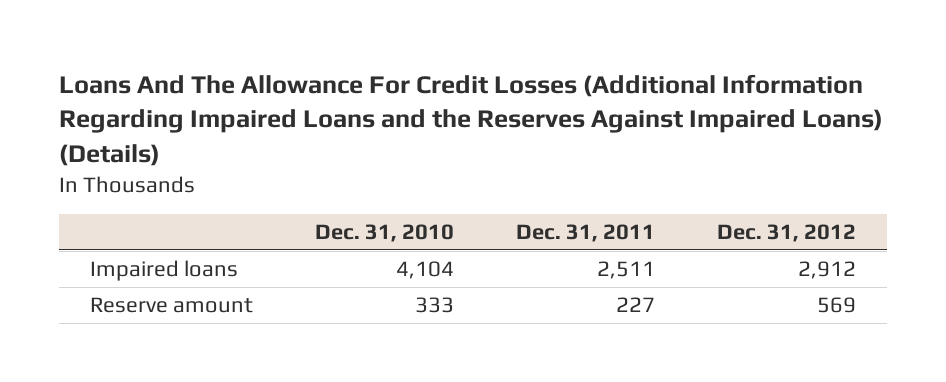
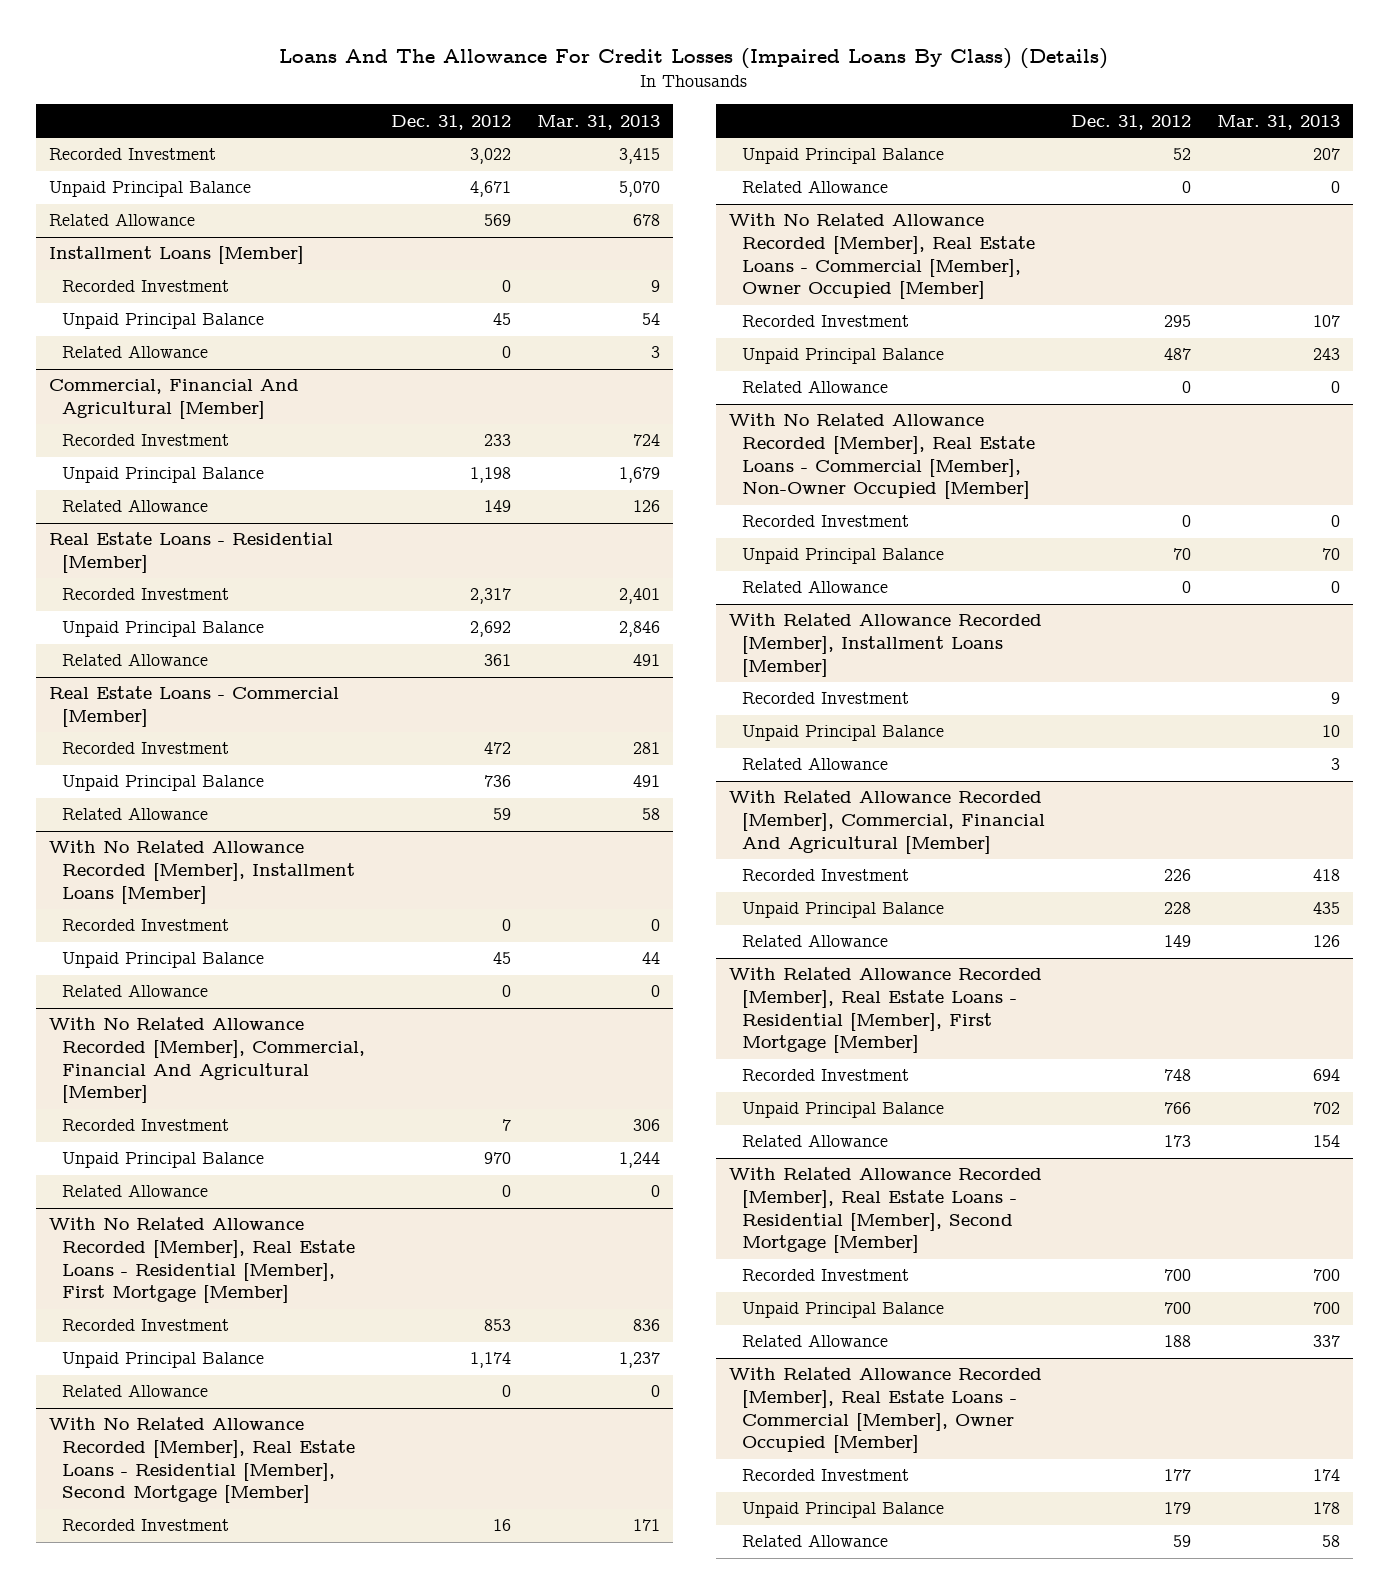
- Loans And The Allowance For Credit Losses (Additional Information Regarding Impaired Loans and the Reserves Against Impaired Loans) (Details)
+ Loans And The Allowance For Credit Losses (Impaired Loans By Class) (Details)
- | Dec. 31, 2010 | Dec. 31, 2011 | Dec. 31, 2012
+ | Dec. 31, 2012 | Mar. 31, 2013
- Impaired loans | 4,104 | 2,511 | 2,912
- Reserve amount | 333 | 227 | 569
+ Recorded Investment | 3,022 | 3,415
+ Unpaid Principal Balance | 4,671 | 5,070
+ Related Allowance | 569 | 678
+ Installment Loans [Member]
+ Recorded Investment | 0 | 9
+ Unpaid Principal Balance | 45 | 54
+ Related Allowance | 0 | 3
+ Commercial, Financial And Agricultural [Member]
+ Recorded Investment | 233 | 724
+ Unpaid Principal Balance | 1,198 | 1,679
+ Related Allowance | 149 | 126
+ Real Estate Loans - Residential [Member]
+ Recorded Investment | 2,317 | 2,401
+ Unpaid Principal Balance | 2,692 | 2,846
+ Related Allowance | 361 | 491
+ Real Estate Loans - Commercial [Member]
+ Recorded Investment | 472 | 281
+ Unpaid Principal Balance | 736 | 491
+ Related Allowance | 59 | 58
+ With No Related Allowance Recorded [Member], Installment Loans [Member]
+ Recorded Investment | 0 | 0
+ Unpaid Principal Balance | 45 | 44
+ Related Allowance | 0 | 0
+ With No Related Allowance Recorded [Member], Commercial, Financial And Agricultural [Member]
+ Recorded Investment | 7 | 306
+ Unpaid Principal Balance | 970 | 1,244
+ Related Allowance | 0 | 0
+ With No Related Allowance Recorded [Member], Real Estate Loans - Residential [Member], First Mortgage [Member]
+ Recorded Investment | 853 | 836
+ Unpaid Principal Balance | 1,174 | 1,237
+ Related Allowance | 0 | 0
+ With No Related Allowance Recorded [Member], Real Estate Loans - Residential [Member], Second Mortgage [Member]
+ Recorded Investment | 16 | 171
+ Unpaid Principal Balance | 52 | 207
+ Related Allowance | 0 | 0
+ With No Related Allowance Recorded [Member], Real Estate Loans - Commercial [Member], Owner Occupied [Member]
+ Recorded Investment | 295 | 107
+ Unpaid Principal Balance | 487 | 243
+ Related Allowance | 0 | 0
+ With No Related Allowance Recorded [Member], Real Estate Loans - Commercial [Member], Non-Owner Occupied [Member]
+ Recorded Investment | 0 | 0
+ Unpaid Principal Balance | 70 | 70
+ Related Allowance | 0 | 0
+ With Related Allowance Recorded [Member], Installment Loans [Member]
+ Recorded Investment | | 9
+ Unpaid Principal Balance | | 10
+ Related Allowance | | 3
+ With Related Allowance Recorded [Member], Commercial, Financial And Agricultural [Member]
+ Recorded Investment | 226 | 418
+ Unpaid Principal Balance | 228 | 435
+ Related Allowance | 149 | 126
+ With Related Allowance Recorded [Member], Real Estate Loans - Residential [Member], First Mortgage [Member]
+ Recorded Investment | 748 | 694
+ Unpaid Principal Balance | 766 | 702
+ Related Allowance | 173 | 154
+ With Related Allowance Recorded [Member], Real Estate Loans - Residential [Member], Second Mortgage [Member]
+ Recorded Investment | 700 | 700
+ Unpaid Principal Balance | 700 | 700
+ Related Allowance | 188 | 337
+ With Related Allowance Recorded [Member], Real Estate Loans - Commercial [Member], Owner Occupied [Member]
+ Recorded Investment | 177 | 174
+ Unpaid Principal Balance | 179 | 178
+ Related Allowance | 59 | 58

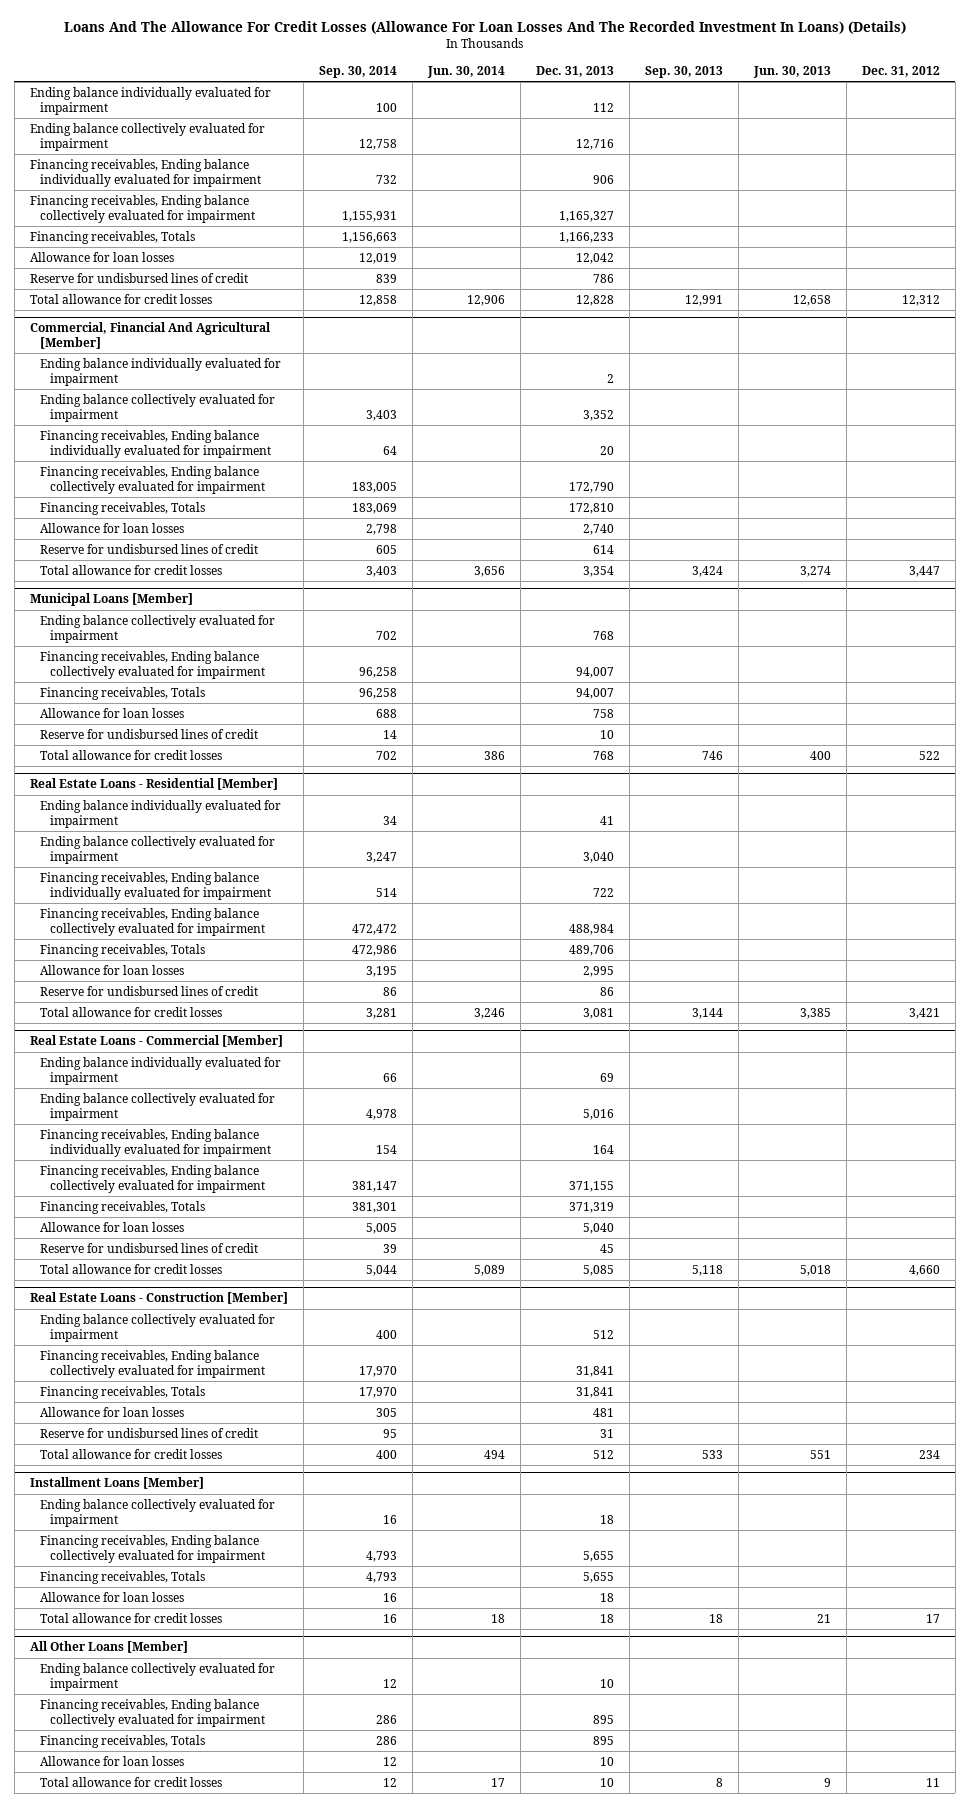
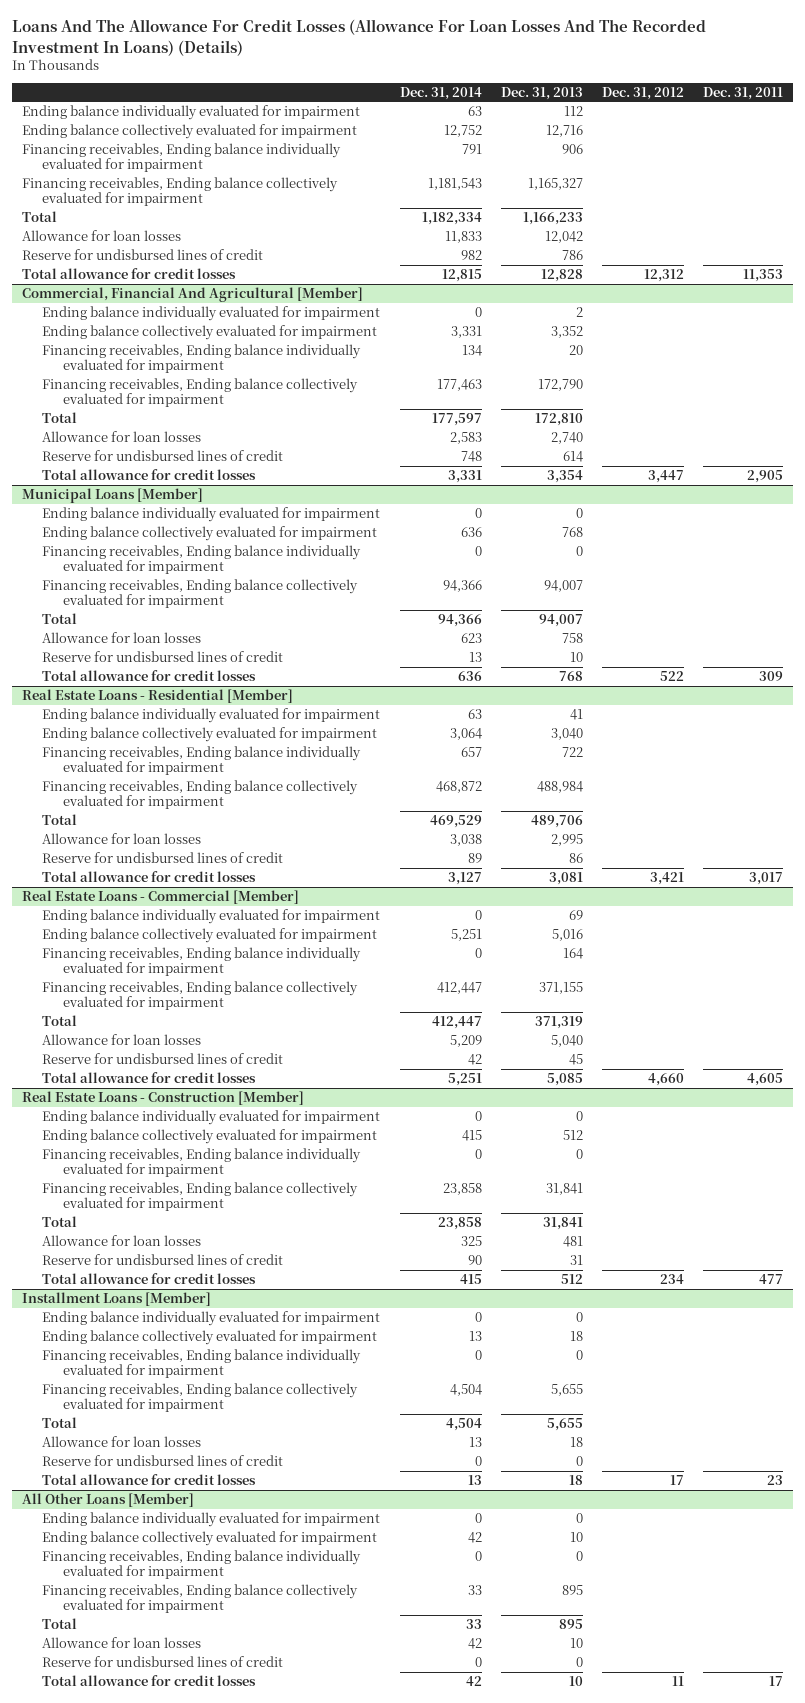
- | Sep. 30, 2014 | Jun. 30, 2014 | Dec. 31, 2013 | Sep. 30, 2013 | Jun. 30, 2013 | Dec. 31, 2012
+ | Dec. 31, 2014 | Dec. 31, 2013 | Dec. 31, 2012 | Dec. 31, 2011
- Financing receivables, Totals | 1,156,663 | | 1,166,233 | | |
+ Total | 1,182,334 | 1,166,233 | |
@ Commercial, Financial And Agricultural [Member]
- Financing receivables, Totals | 183,069 | | 172,810 | | |
+ Total | 177,597 | 172,810 | |
@ Municipal Loans [Member]
+ Ending balance individually evaluated for impairment | 0 | 0 | |
+ Financing receivables, Ending balance individually evaluated for impairment | 0 | 0 | |
- Financing receivables, Totals | 96,258 | | 94,007 | | |
+ Total | 94,366 | 94,007 | |
@ Real Estate Loans - Residential [Member]
- Financing receivables, Totals | 472,986 | | 489,706 | | |
+ Total | 469,529 | 489,706 | |
@ Real Estate Loans - Commercial [Member]
- Financing receivables, Totals | 381,301 | | 371,319 | | |
+ Total | 412,447 | 371,319 | |
@ Real Estate Loans - Construction [Member]
+ Ending balance individually evaluated for impairment | 0 | 0 | |
+ Financing receivables, Ending balance individually evaluated for impairment | 0 | 0 | |
- Financing receivables, Totals | 17,970 | | 31,841 | | |
+ Total | 23,858 | 31,841 | |
@ Installment Loans [Member]
+ Ending balance individually evaluated for impairment | 0 | 0 | |
+ Financing receivables, Ending balance individually evaluated for impairment | 0 | 0 | |
- Financing receivables, Totals | 4,793 | | 5,655 | | |
+ Total | 4,504 | 5,655 | |
+ Reserve for undisbursed lines of credit | 0 | 0 | |
@ All Other Loans [Member]
+ Ending balance individually evaluated for impairment | 0 | 0 | |
+ Financing receivables, Ending balance individually evaluated for impairment | 0 | 0 | |
- Financing receivables, Totals | 286 | | 895 | | |
+ Total | 33 | 895 | |
+ Reserve for undisbursed lines of credit | 0 | 0 | |

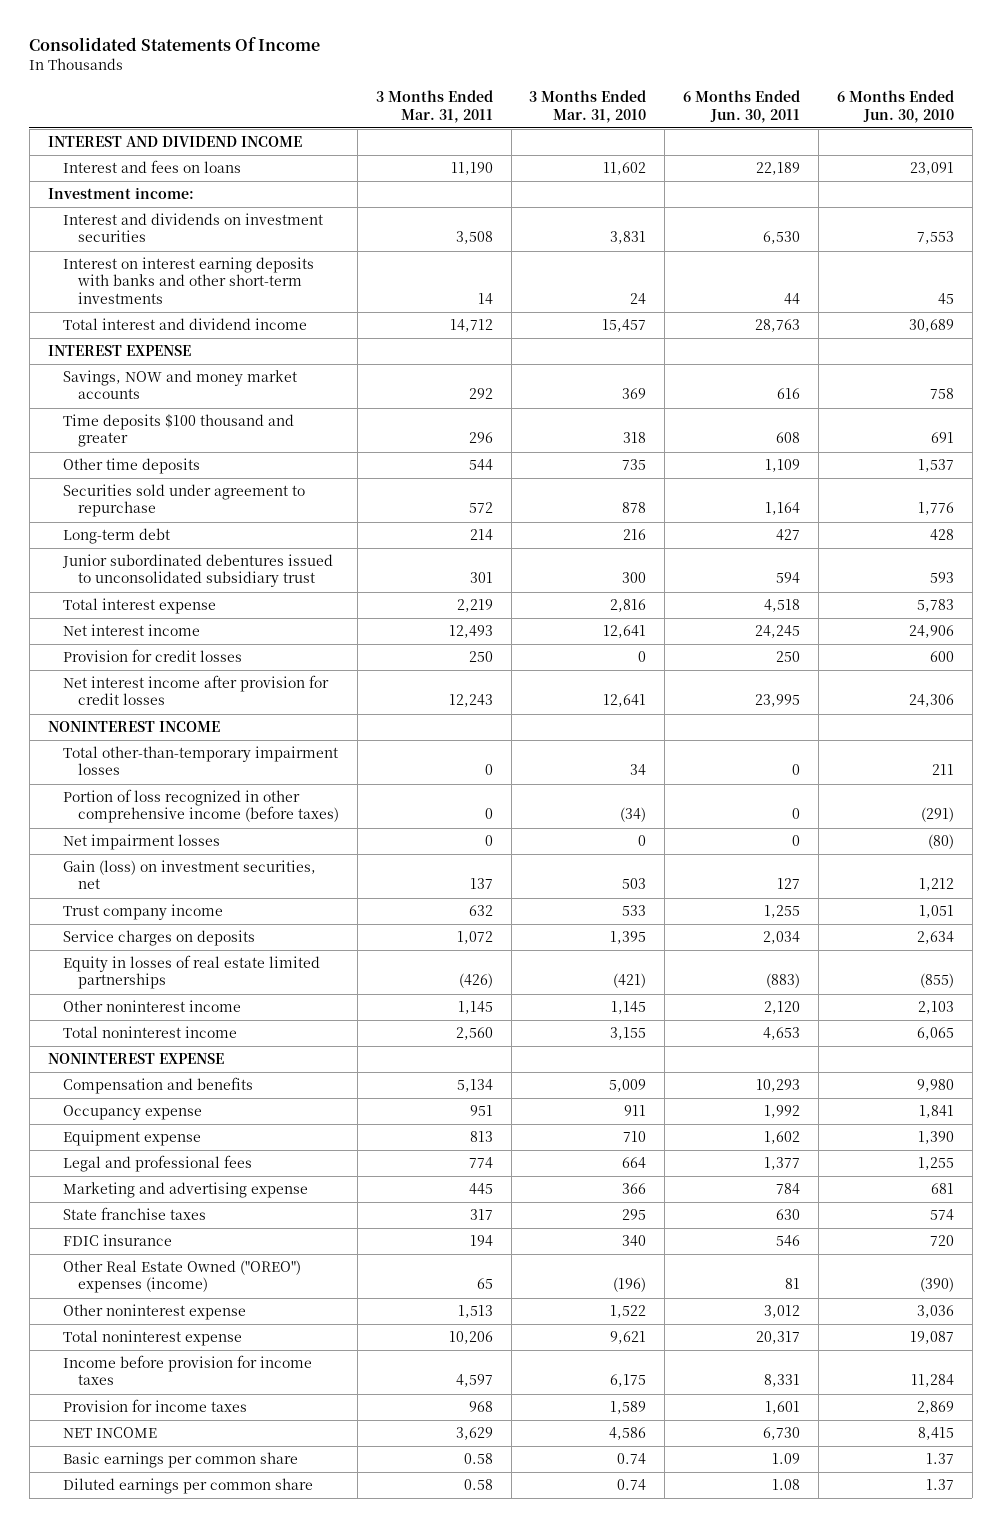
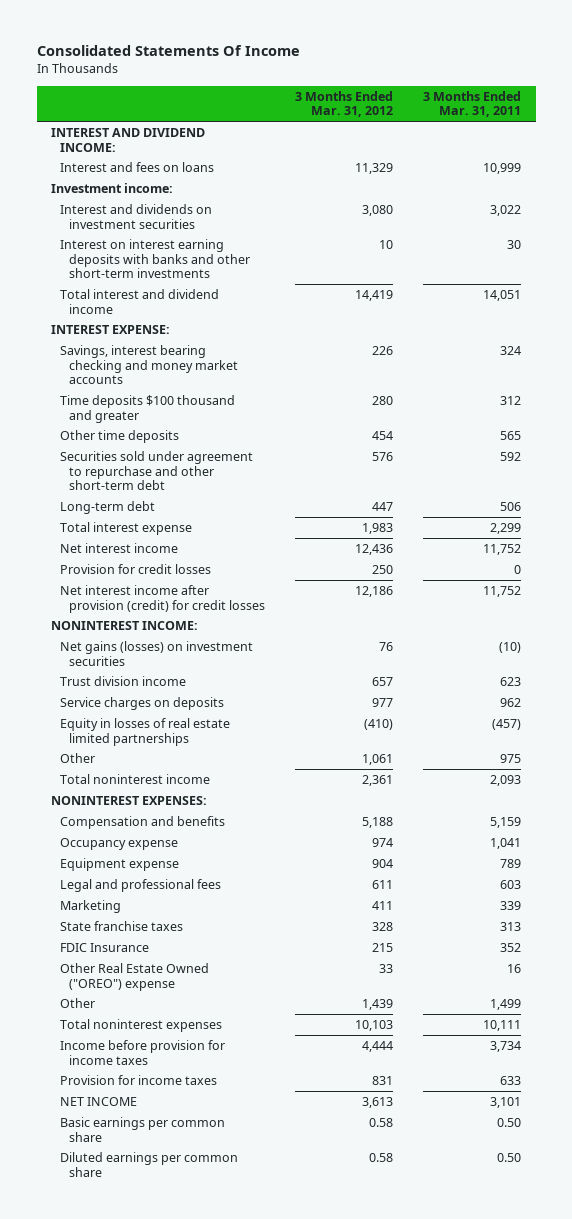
- | 3 Months Ended Mar. 31, 2011 | 3 Months Ended Mar. 31, 2010 | 6 Months Ended Jun. 30, 2011 | 6 Months Ended Jun. 30, 2010
+ | 3 Months Ended Mar. 31, 2012 | 3 Months Ended Mar. 31, 2011
- INTEREST AND DIVIDEND INCOME
- Interest and fees on loans | 11,190 | 11,602 | 22,189 | 23,091
+ INTEREST AND DIVIDEND INCOME:
+ Interest and fees on loans | 11,329 | 10,999
- Interest and dividends on investment securities | 3,508 | 3,831 | 6,530 | 7,553
- Interest on interest earning deposits with banks and other short-term investments | 14 | 24 | 44 | 45
- Total interest and dividend income | 14,712 | 15,457 | 28,763 | 30,689
- INTEREST EXPENSE
- Savings, NOW and money market accounts | 292 | 369 | 616 | 758
- Time deposits $100 thousand and greater | 296 | 318 | 608 | 691
- Other time deposits | 544 | 735 | 1,109 | 1,537
- Securities sold under agreement to repurchase | 572 | 878 | 1,164 | 1,776
- Long-term debt | 214 | 216 | 427 | 428
- Junior subordinated debentures issued to unconsolidated subsidiary trust | 301 | 300 | 594 | 593
- Total interest expense | 2,219 | 2,816 | 4,518 | 5,783
- Net interest income | 12,493 | 12,641 | 24,245 | 24,906
- Provision for credit losses | 250 | 0 | 250 | 600
- Net interest income after provision for credit losses | 12,243 | 12,641 | 23,995 | 24,306
- NONINTEREST INCOME
- Total other-than-temporary impairment losses | 0 | 34 | 0 | 211
- Portion of loss recognized in other comprehensive income (before taxes) | 0 | (34) | 0 | (291)
- Net impairment losses | 0 | 0 | 0 | (80)
- Gain (loss) on investment securities, net | 137 | 503 | 127 | 1,212
- Trust company income | 632 | 533 | 1,255 | 1,051
- Service charges on deposits | 1,072 | 1,395 | 2,034 | 2,634
- Equity in losses of real estate limited partnerships | (426) | (421) | (883) | (855)
- Other noninterest income | 1,145 | 1,145 | 2,120 | 2,103
- Total noninterest income | 2,560 | 3,155 | 4,653 | 6,065
- NONINTEREST EXPENSE
- Compensation and benefits | 5,134 | 5,009 | 10,293 | 9,980
- Occupancy expense | 951 | 911 | 1,992 | 1,841
- Equipment expense | 813 | 710 | 1,602 | 1,390
- Legal and professional fees | 774 | 664 | 1,377 | 1,255
- Marketing and advertising expense | 445 | 366 | 784 | 681
- State franchise taxes | 317 | 295 | 630 | 574
- FDIC insurance | 194 | 340 | 546 | 720
- Other Real Estate Owned ("OREO") expenses (income) | 65 | (196) | 81 | (390)
- Other noninterest expense | 1,513 | 1,522 | 3,012 | 3,036
- Total noninterest expense | 10,206 | 9,621 | 20,317 | 19,087
- Income before provision for income taxes | 4,597 | 6,175 | 8,331 | 11,284
- Provision for income taxes | 968 | 1,589 | 1,601 | 2,869
- NET INCOME | 3,629 | 4,586 | 6,730 | 8,415
- Basic earnings per common share | 0.58 | 0.74 | 1.09 | 1.37
- Diluted earnings per common share | 0.58 | 0.74 | 1.08 | 1.37
+ Interest and dividends on investment securities | 3,080 | 3,022
+ Interest on interest earning deposits with banks and other short-term investments | 10 | 30
+ Total interest and dividend income | 14,419 | 14,051
+ INTEREST EXPENSE:
+ Savings, interest bearing checking and money market accounts | 226 | 324
+ Time deposits $100 thousand and greater | 280 | 312
+ Other time deposits | 454 | 565
+ Securities sold under agreement to repurchase and other short-term debt | 576 | 592
+ Long-term debt | 447 | 506
+ Total interest expense | 1,983 | 2,299
+ Net interest income | 12,436 | 11,752
+ Provision for credit losses | 250 | 0
+ Net interest income after provision (credit) for credit losses | 12,186 | 11,752
+ NONINTEREST INCOME:
+ Net gains (losses) on investment securities | 76 | (10)
+ Trust division income | 657 | 623
+ Service charges on deposits | 977 | 962
+ Equity in losses of real estate limited partnerships | (410) | (457)
+ Other | 1,061 | 975
+ Total noninterest income | 2,361 | 2,093
+ NONINTEREST EXPENSES:
+ Compensation and benefits | 5,188 | 5,159
+ Occupancy expense | 974 | 1,041
+ Equipment expense | 904 | 789
+ Legal and professional fees | 611 | 603
+ Marketing | 411 | 339
+ State franchise taxes | 328 | 313
+ FDIC Insurance | 215 | 352
+ Other Real Estate Owned ("OREO") expense | 33 | 16
+ Other | 1,439 | 1,499
+ Total noninterest expenses | 10,103 | 10,111
+ Income before provision for income taxes | 4,444 | 3,734
+ Provision for income taxes | 831 | 633
+ NET INCOME | 3,613 | 3,101
+ Basic earnings per common share | 0.58 | 0.50
+ Diluted earnings per common share | 0.58 | 0.50

